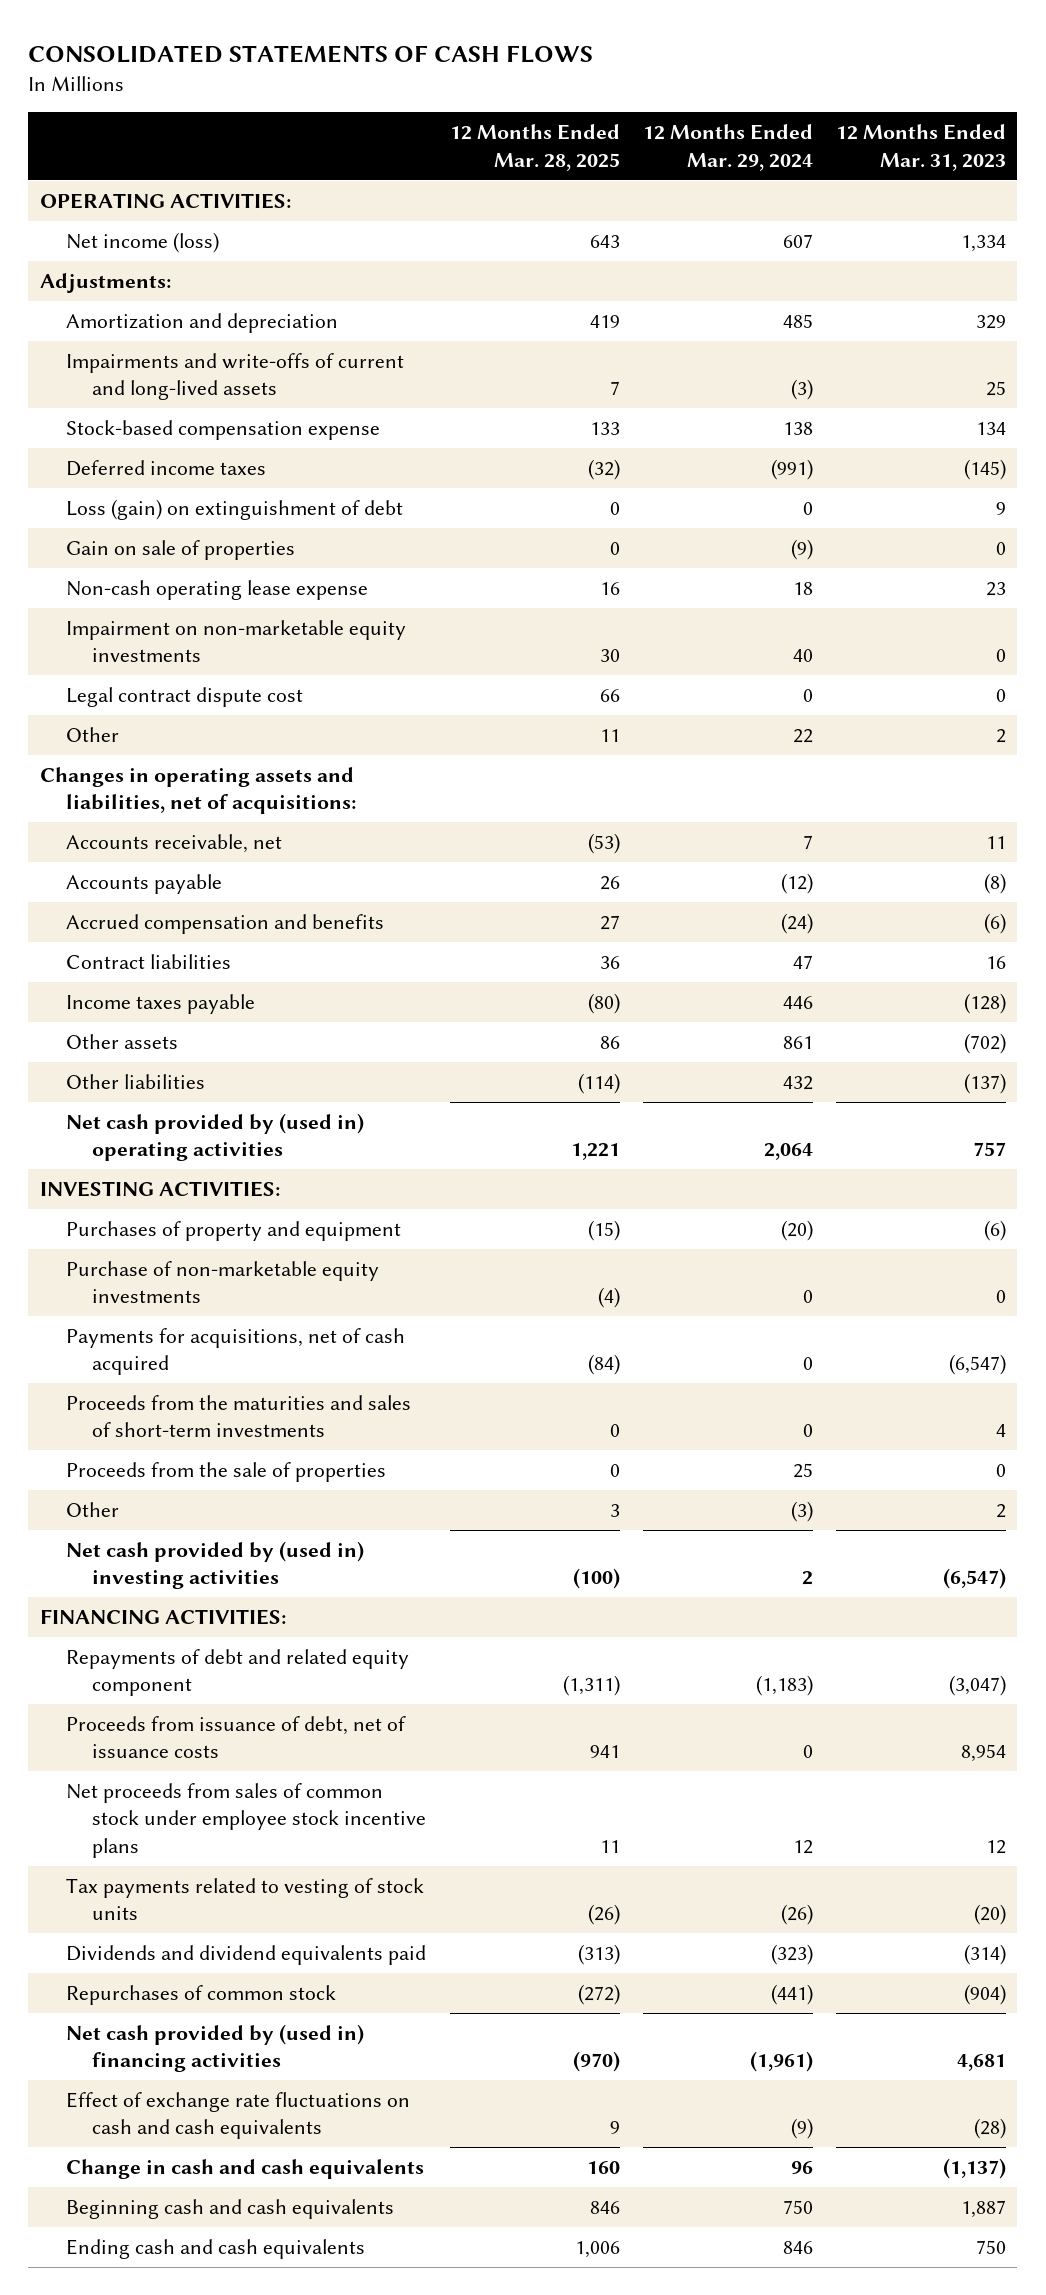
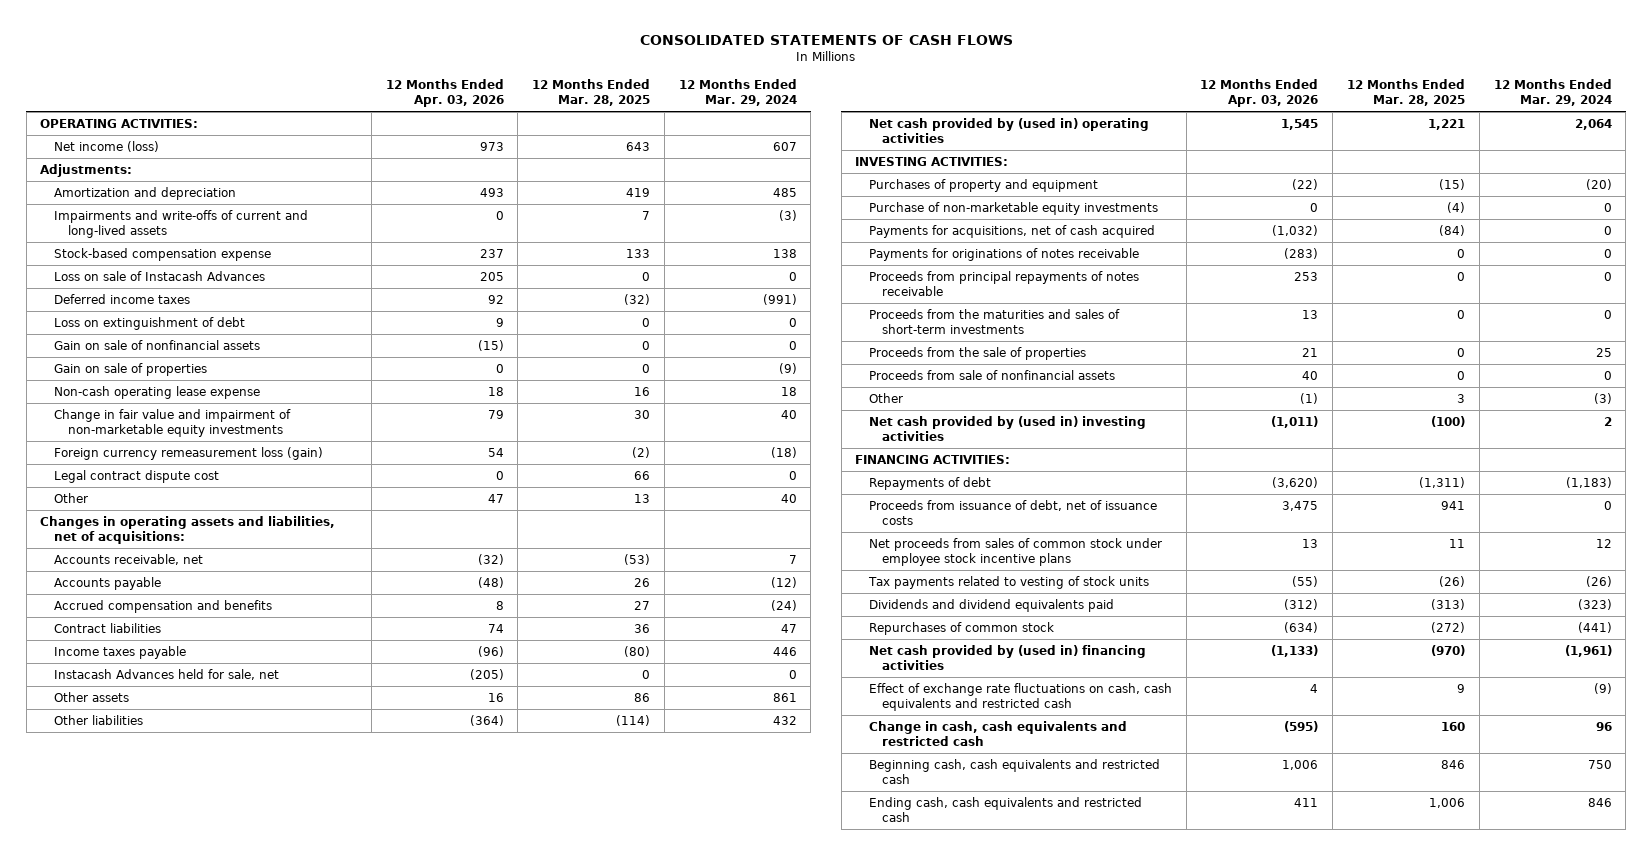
- | 12 Months Ended Mar. 28, 2025 | 12 Months Ended Mar. 29, 2024 | 12 Months Ended Mar. 31, 2023
+ | 12 Months Ended Apr. 03, 2026 | 12 Months Ended Mar. 28, 2025 | 12 Months Ended Mar. 29, 2024
+ Loss on sale of Instacash Advances | 205 | 0 | 0
- Loss (gain) on extinguishment of debt | 0 | 0 | 9
+ Loss on extinguishment of debt | 9 | 0 | 0
+ Gain on sale of nonfinancial assets | (15) | 0 | 0
- Impairment on non-marketable equity investments | 30 | 40 | 0
+ Change in fair value and impairment of non-marketable equity investments | 79 | 30 | 40
+ Foreign currency remeasurement loss (gain) | 54 | (2) | (18)
- Other | 11 | 22 | 2
+ Other | 47 | 13 | 40
+ Instacash Advances held for sale, net | (205) | 0 | 0
+ Payments for originations of notes receivable | (283) | 0 | 0
+ Proceeds from principal repayments of notes receivable | 253 | 0 | 0
+ Proceeds from sale of nonfinancial assets | 40 | 0 | 0
- Repayments of debt and related equity component | (1,311) | (1,183) | (3,047)
+ Repayments of debt | (3,620) | (1,311) | (1,183)
- Effect of exchange rate fluctuations on cash and cash equivalents | 9 | (9) | (28)
- Change in cash and cash equivalents | 160 | 96 | (1,137)
- Beginning cash and cash equivalents | 846 | 750 | 1,887
- Ending cash and cash equivalents | 1,006 | 846 | 750
+ Effect of exchange rate fluctuations on cash, cash equivalents and restricted cash | 4 | 9 | (9)
+ Change in cash, cash equivalents and restricted cash | (595) | 160 | 96
+ Beginning cash, cash equivalents and restricted cash | 1,006 | 846 | 750
+ Ending cash, cash equivalents and restricted cash | 411 | 1,006 | 846

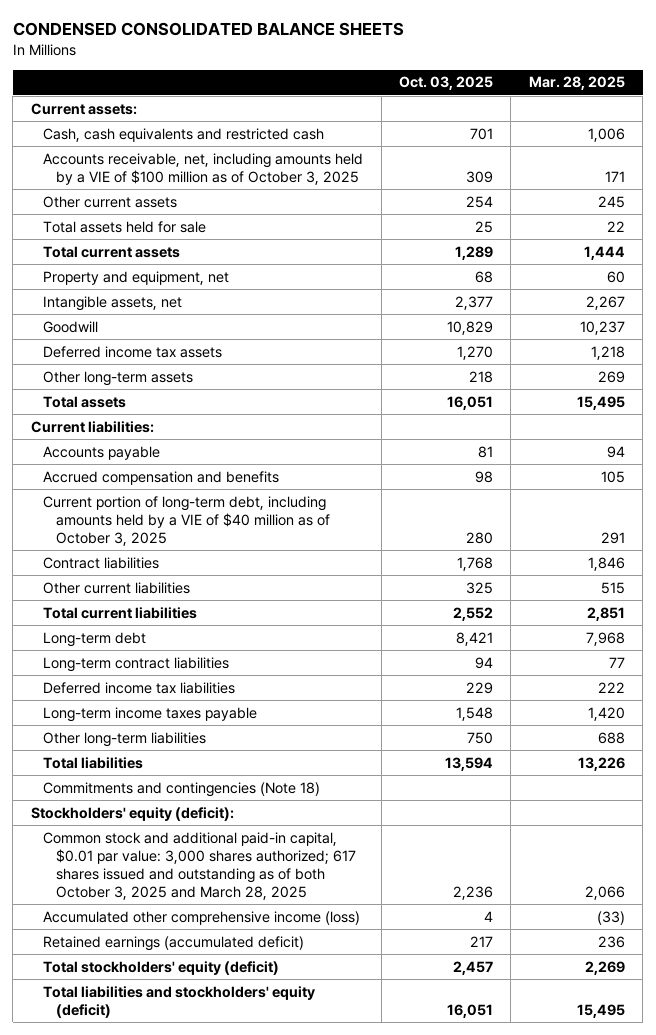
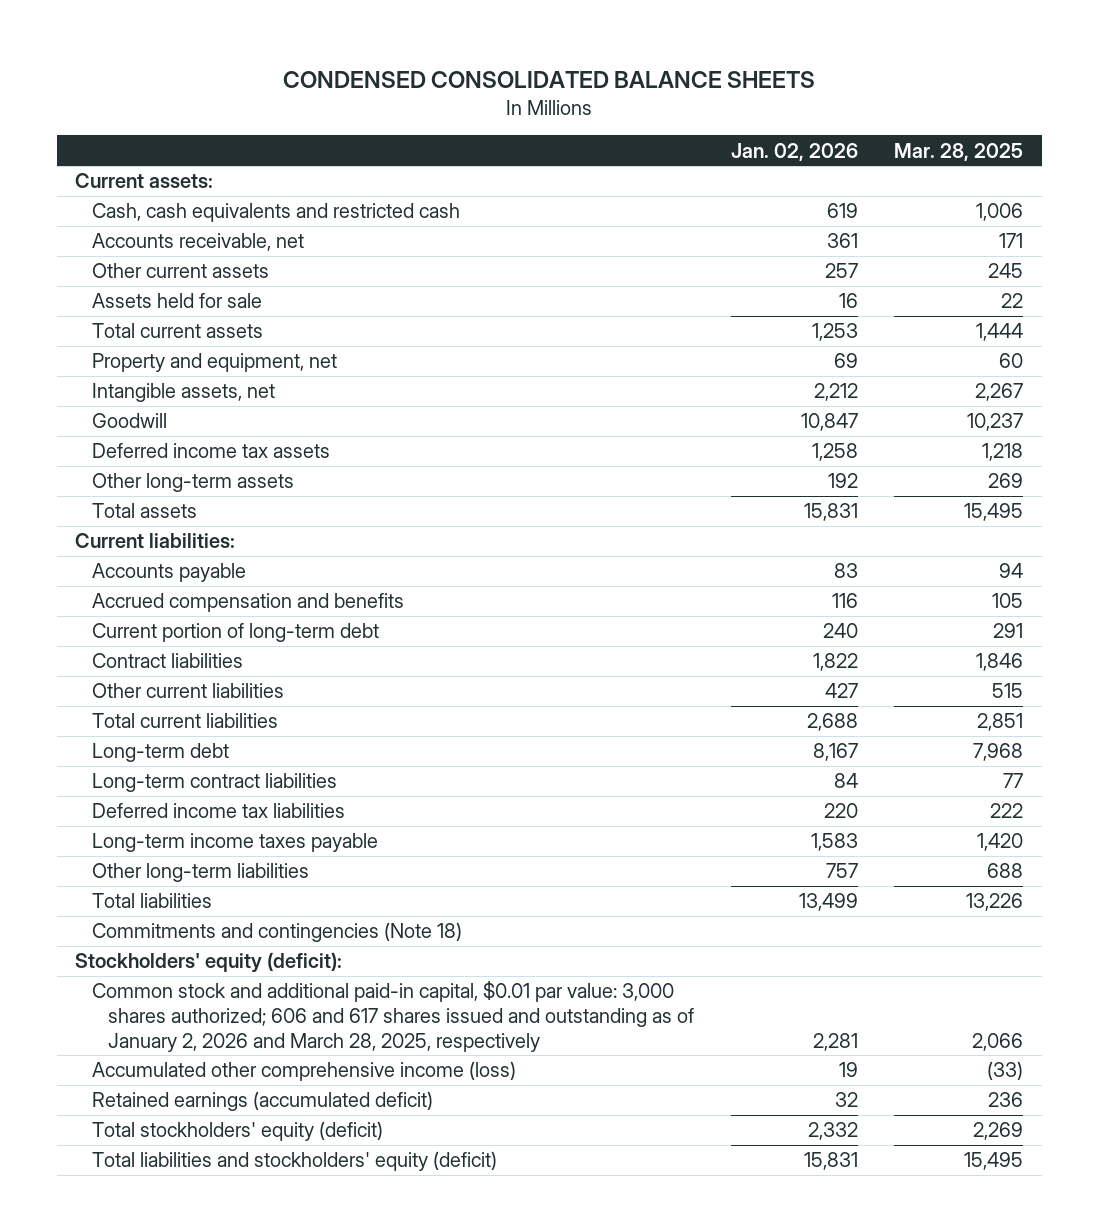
- | Oct. 03, 2025 | Mar. 28, 2025
+ | Jan. 02, 2026 | Mar. 28, 2025
- Accounts receivable, net, including amounts held by a VIE of $100 million as of October 3, 2025 | 309 | 171
+ Accounts receivable, net | 361 | 171
- Total assets held for sale | 25 | 22
+ Assets held for sale | 16 | 22
- Current portion of long-term debt, including amounts held by a VIE of $40 million as of October 3, 2025 | 280 | 291
+ Current portion of long-term debt | 240 | 291
- Common stock and additional paid-in capital, $0.01 par value: 3,000 shares authorized; 617 shares issued and outstanding as of both October 3, 2025 and March 28, 2025 | 2,236 | 2,066
+ Common stock and additional paid-in capital, $0.01 par value: 3,000 shares authorized; 606 and 617 shares issued and outstanding as of January 2, 2026 and March 28, 2025, respectively | 2,281 | 2,066

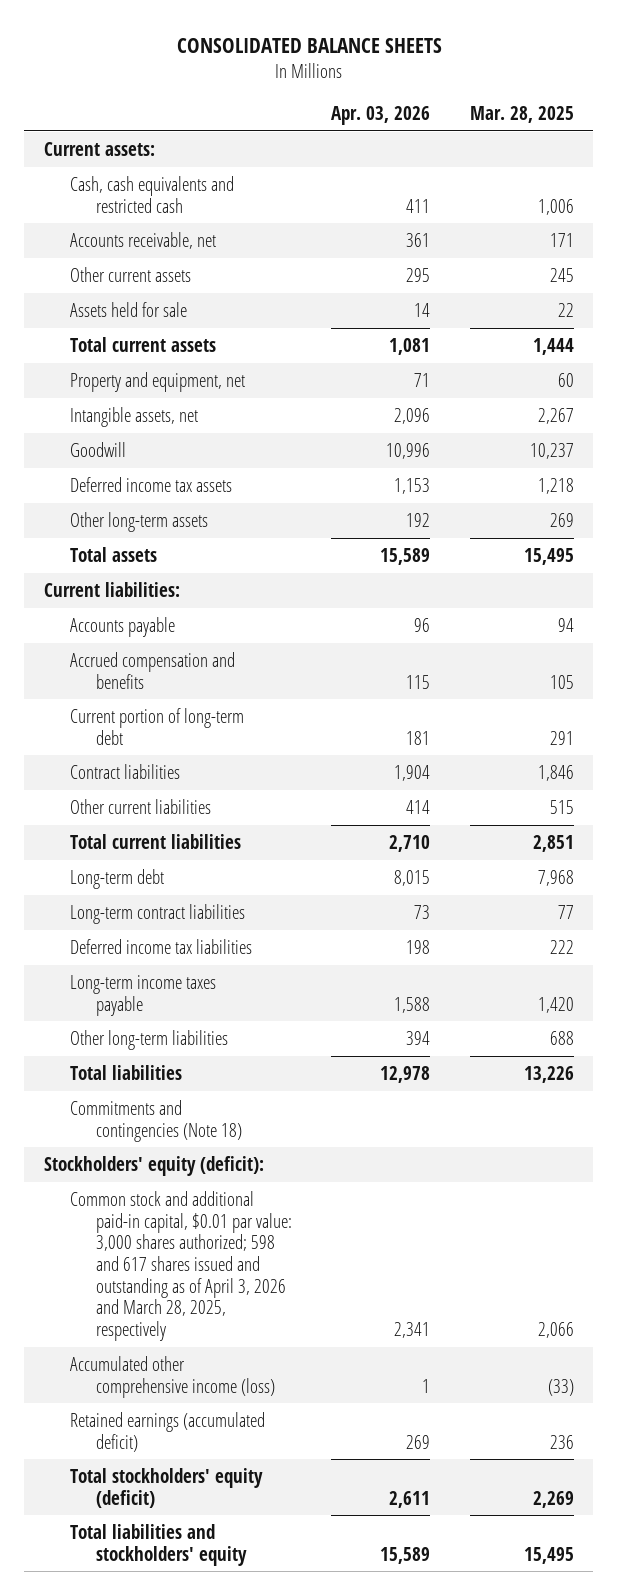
- CONDENSED CONSOLIDATED BALANCE SHEETS
+ CONSOLIDATED BALANCE SHEETS
- | Jan. 02, 2026 | Mar. 28, 2025
+ | Apr. 03, 2026 | Mar. 28, 2025
- Common stock and additional paid-in capital, $0.01 par value: 3,000 shares authorized; 606 and 617 shares issued and outstanding as of January 2, 2026 and March 28, 2025, respectively | 2,281 | 2,066
+ Common stock and additional paid-in capital, $0.01 par value: 3,000 shares authorized; 598 and 617 shares issued and outstanding as of April 3, 2026 and March 28, 2025, respectively | 2,341 | 2,066
- Total liabilities and stockholders' equity (deficit) | 15,831 | 15,495
+ Total liabilities and stockholders' equity | 15,589 | 15,495

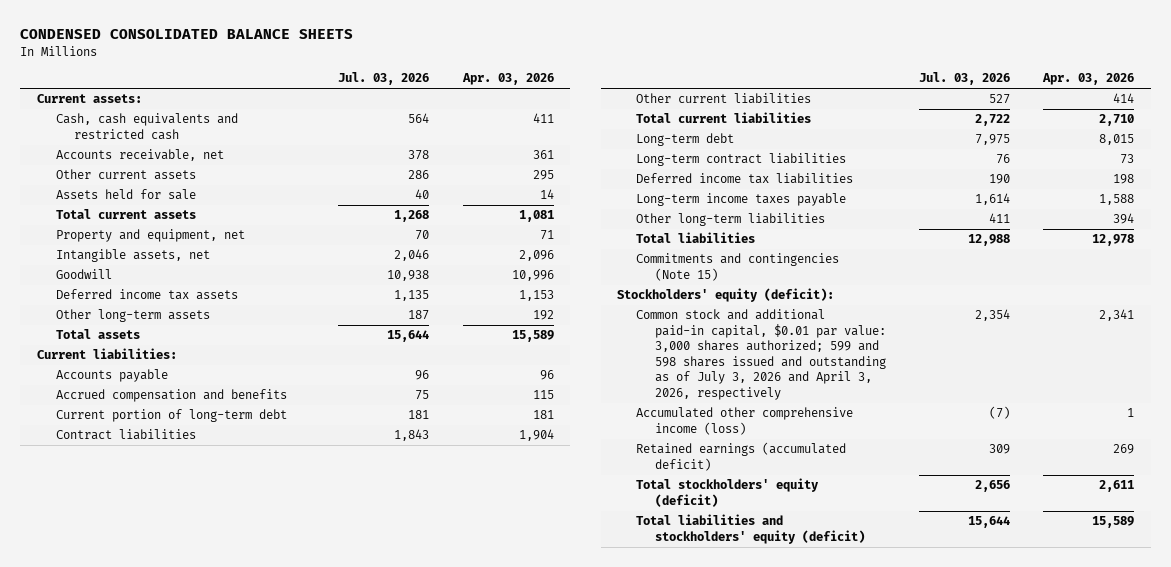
- CONSOLIDATED BALANCE SHEETS
+ CONDENSED CONSOLIDATED BALANCE SHEETS
- | Apr. 03, 2026 | Mar. 28, 2025
+ | Jul. 03, 2026 | Apr. 03, 2026
- Commitments and contingencies (Note 18)
+ Commitments and contingencies (Note 15)
- Common stock and additional paid-in capital, $0.01 par value: 3,000 shares authorized; 598 and 617 shares issued and outstanding as of April 3, 2026 and March 28, 2025, respectively | 2,341 | 2,066
+ Common stock and additional paid-in capital, $0.01 par value: 3,000 shares authorized; 599 and 598 shares issued and outstanding as of July 3, 2026 and April 3, 2026, respectively | 2,354 | 2,341
- Total liabilities and stockholders' equity | 15,589 | 15,495
+ Total liabilities and stockholders' equity (deficit) | 15,644 | 15,589

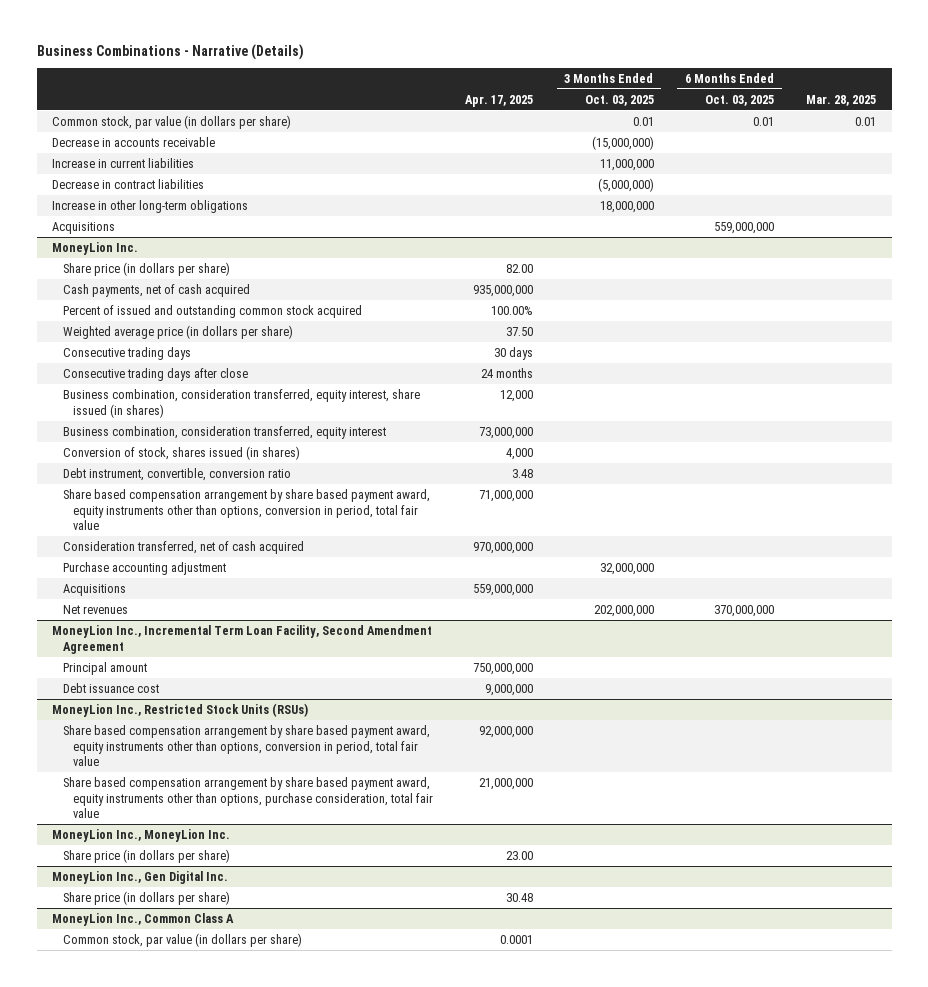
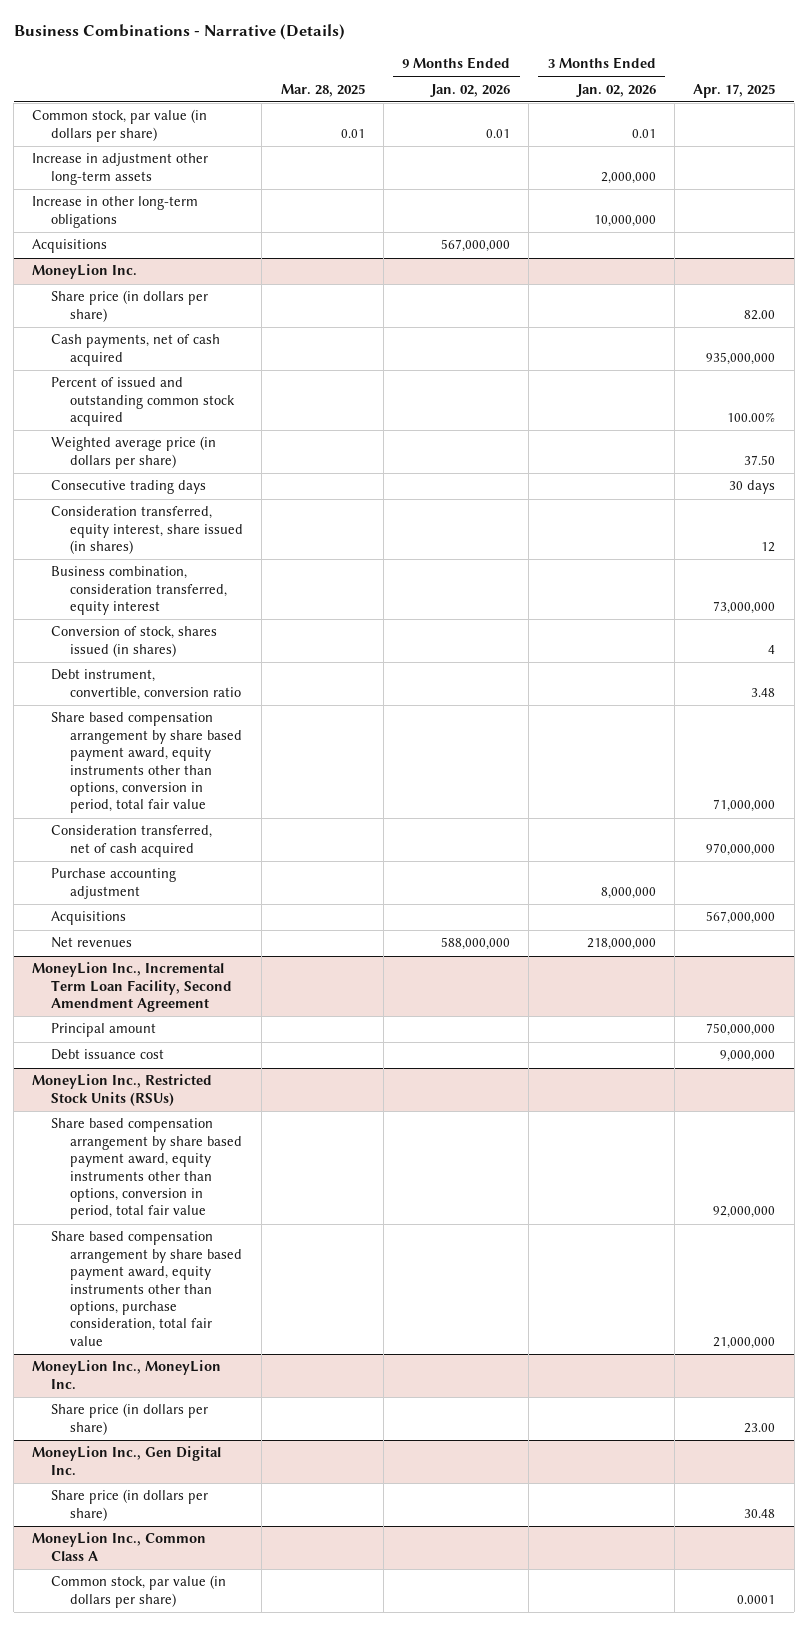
- | Apr. 17, 2025 | 3 Months Ended Oct. 03, 2025 | 6 Months Ended Oct. 03, 2025 | Mar. 28, 2025
+ | Mar. 28, 2025 | 9 Months Ended Jan. 02, 2026 | 3 Months Ended Jan. 02, 2026 | Apr. 17, 2025
- Decrease in accounts receivable | | (15,000,000) | |
- Increase in current liabilities | | 11,000,000 | |
- Decrease in contract liabilities | | (5,000,000) | |
+ Increase in adjustment other long-term assets | | | 2,000,000 |
@ MoneyLion Inc.
- Consecutive trading days after close | 24 months | | |
- Business combination, consideration transferred, equity interest, share issued (in shares) | 12,000 | | |
+ Consideration transferred, equity interest, share issued (in shares) | | | | 12
- Conversion of stock, shares issued (in shares) | 4,000 | | |
+ Conversion of stock, shares issued (in shares) | | | | 4
- Acquisitions | 559,000,000 | | |
+ Acquisitions | | | | 567,000,000

